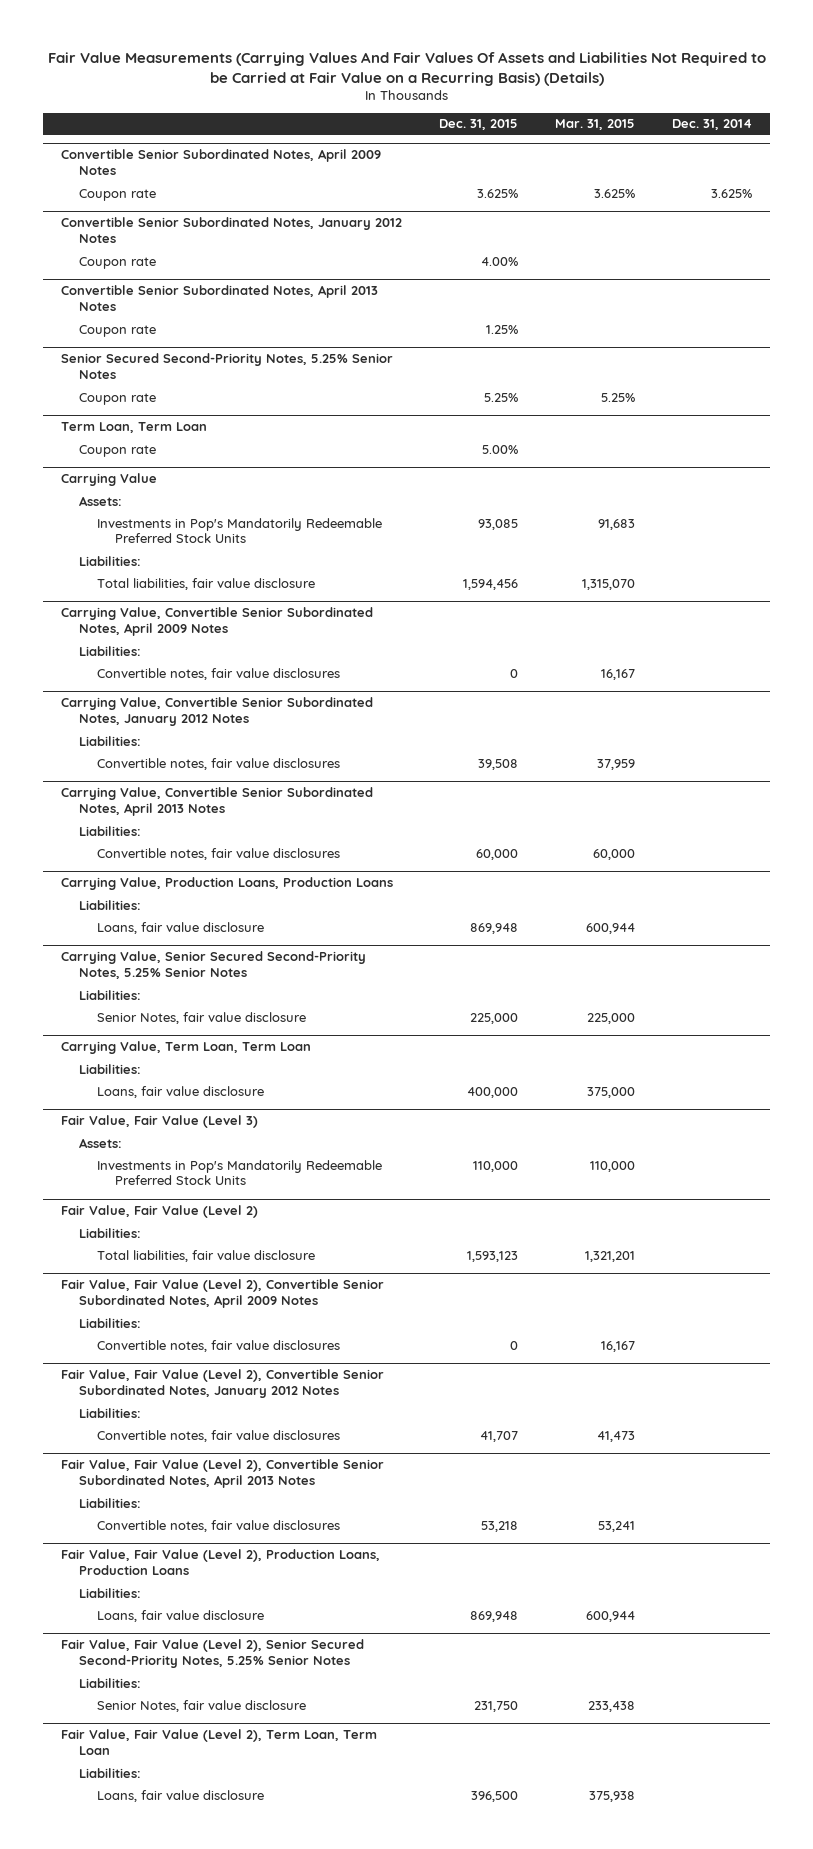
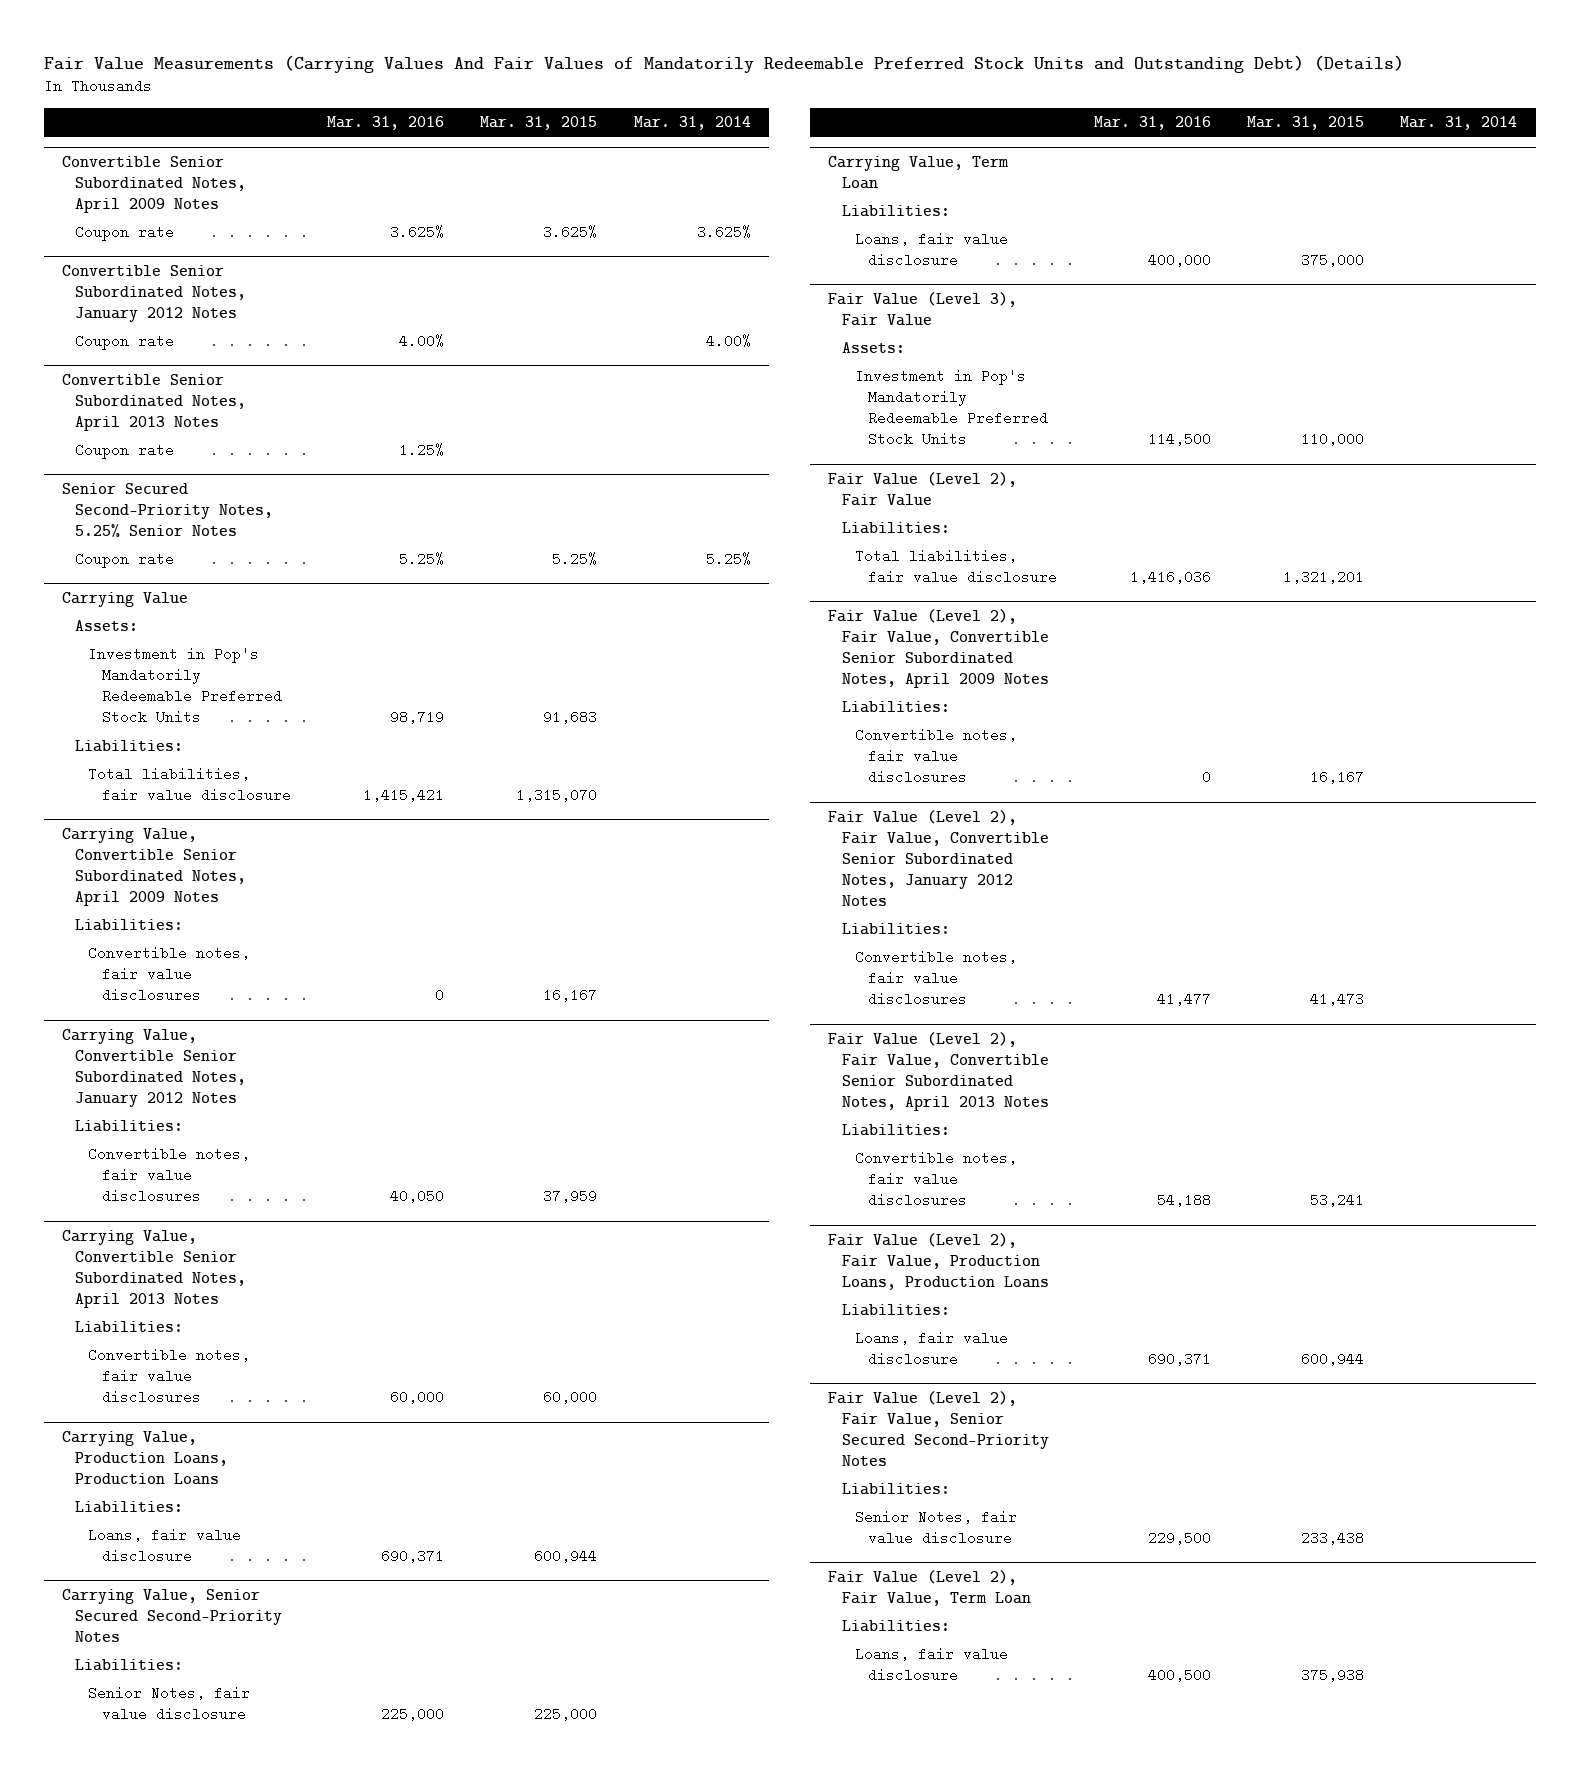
- Fair Value Measurements (Carrying Values And Fair Values Of Assets and Liabilities Not Required to be Carried at Fair Value on a Recurring Basis) (Details)
+ Fair Value Measurements (Carrying Values And Fair Values of Mandatorily Redeemable Preferred Stock Units and Outstanding Debt) (Details)
- | Dec. 31, 2015 | Mar. 31, 2015 | Dec. 31, 2014
+ | Mar. 31, 2016 | Mar. 31, 2015 | Mar. 31, 2014
- Term Loan, Term Loan
- Coupon rate | 5.00% | |
@ Carrying Value
- Investments in Pop's Mandatorily Redeemable Preferred Stock Units | 93,085 | 91,683 |
+ Investment in Pop's Mandatorily Redeemable Preferred Stock Units | 98,719 | 91,683 |
- Carrying Value, Senior Secured Second-Priority Notes, 5.25% Senior Notes
+ Carrying Value, Senior Secured Second-Priority Notes
- Carrying Value, Term Loan, Term Loan
+ Carrying Value, Term Loan
- Fair Value, Fair Value (Level 3)
+ Fair Value (Level 3), Fair Value
- Investments in Pop's Mandatorily Redeemable Preferred Stock Units | 110,000 | 110,000 |
- Fair Value, Fair Value (Level 2)
+ Investment in Pop's Mandatorily Redeemable Preferred Stock Units | 114,500 | 110,000 |
+ Fair Value (Level 2), Fair Value
- Fair Value, Fair Value (Level 2), Convertible Senior Subordinated Notes, April 2009 Notes
+ Fair Value (Level 2), Fair Value, Convertible Senior Subordinated Notes, April 2009 Notes
- Fair Value, Fair Value (Level 2), Convertible Senior Subordinated Notes, January 2012 Notes
+ Fair Value (Level 2), Fair Value, Convertible Senior Subordinated Notes, January 2012 Notes
- Fair Value, Fair Value (Level 2), Convertible Senior Subordinated Notes, April 2013 Notes
+ Fair Value (Level 2), Fair Value, Convertible Senior Subordinated Notes, April 2013 Notes
- Fair Value, Fair Value (Level 2), Production Loans, Production Loans
+ Fair Value (Level 2), Fair Value, Production Loans, Production Loans
- Fair Value, Fair Value (Level 2), Senior Secured Second-Priority Notes, 5.25% Senior Notes
+ Fair Value (Level 2), Fair Value, Senior Secured Second-Priority Notes
- Fair Value, Fair Value (Level 2), Term Loan, Term Loan
+ Fair Value (Level 2), Fair Value, Term Loan

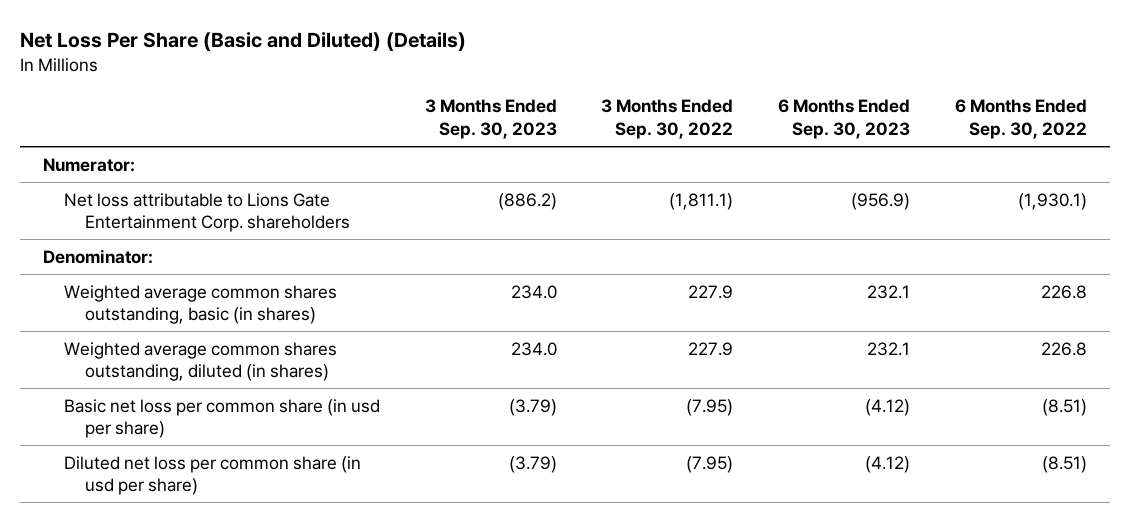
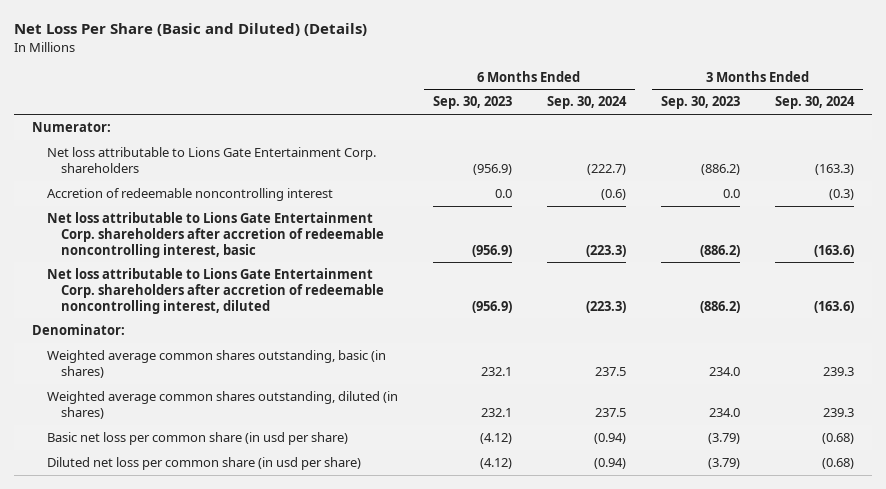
- | 3 Months Ended Sep. 30, 2023 | 3 Months Ended Sep. 30, 2022 | 6 Months Ended Sep. 30, 2023 | 6 Months Ended Sep. 30, 2022
+ | 6 Months Ended Sep. 30, 2023 | 6 Months Ended Sep. 30, 2024 | 3 Months Ended Sep. 30, 2023 | 3 Months Ended Sep. 30, 2024
+ Accretion of redeemable noncontrolling interest | 0.0 | (0.6) | 0.0 | (0.3)
+ Net loss attributable to Lions Gate Entertainment Corp. shareholders after accretion of redeemable noncontrolling interest, basic | (956.9) | (223.3) | (886.2) | (163.6)
+ Net loss attributable to Lions Gate Entertainment Corp. shareholders after accretion of redeemable noncontrolling interest, diluted | (956.9) | (223.3) | (886.2) | (163.6)

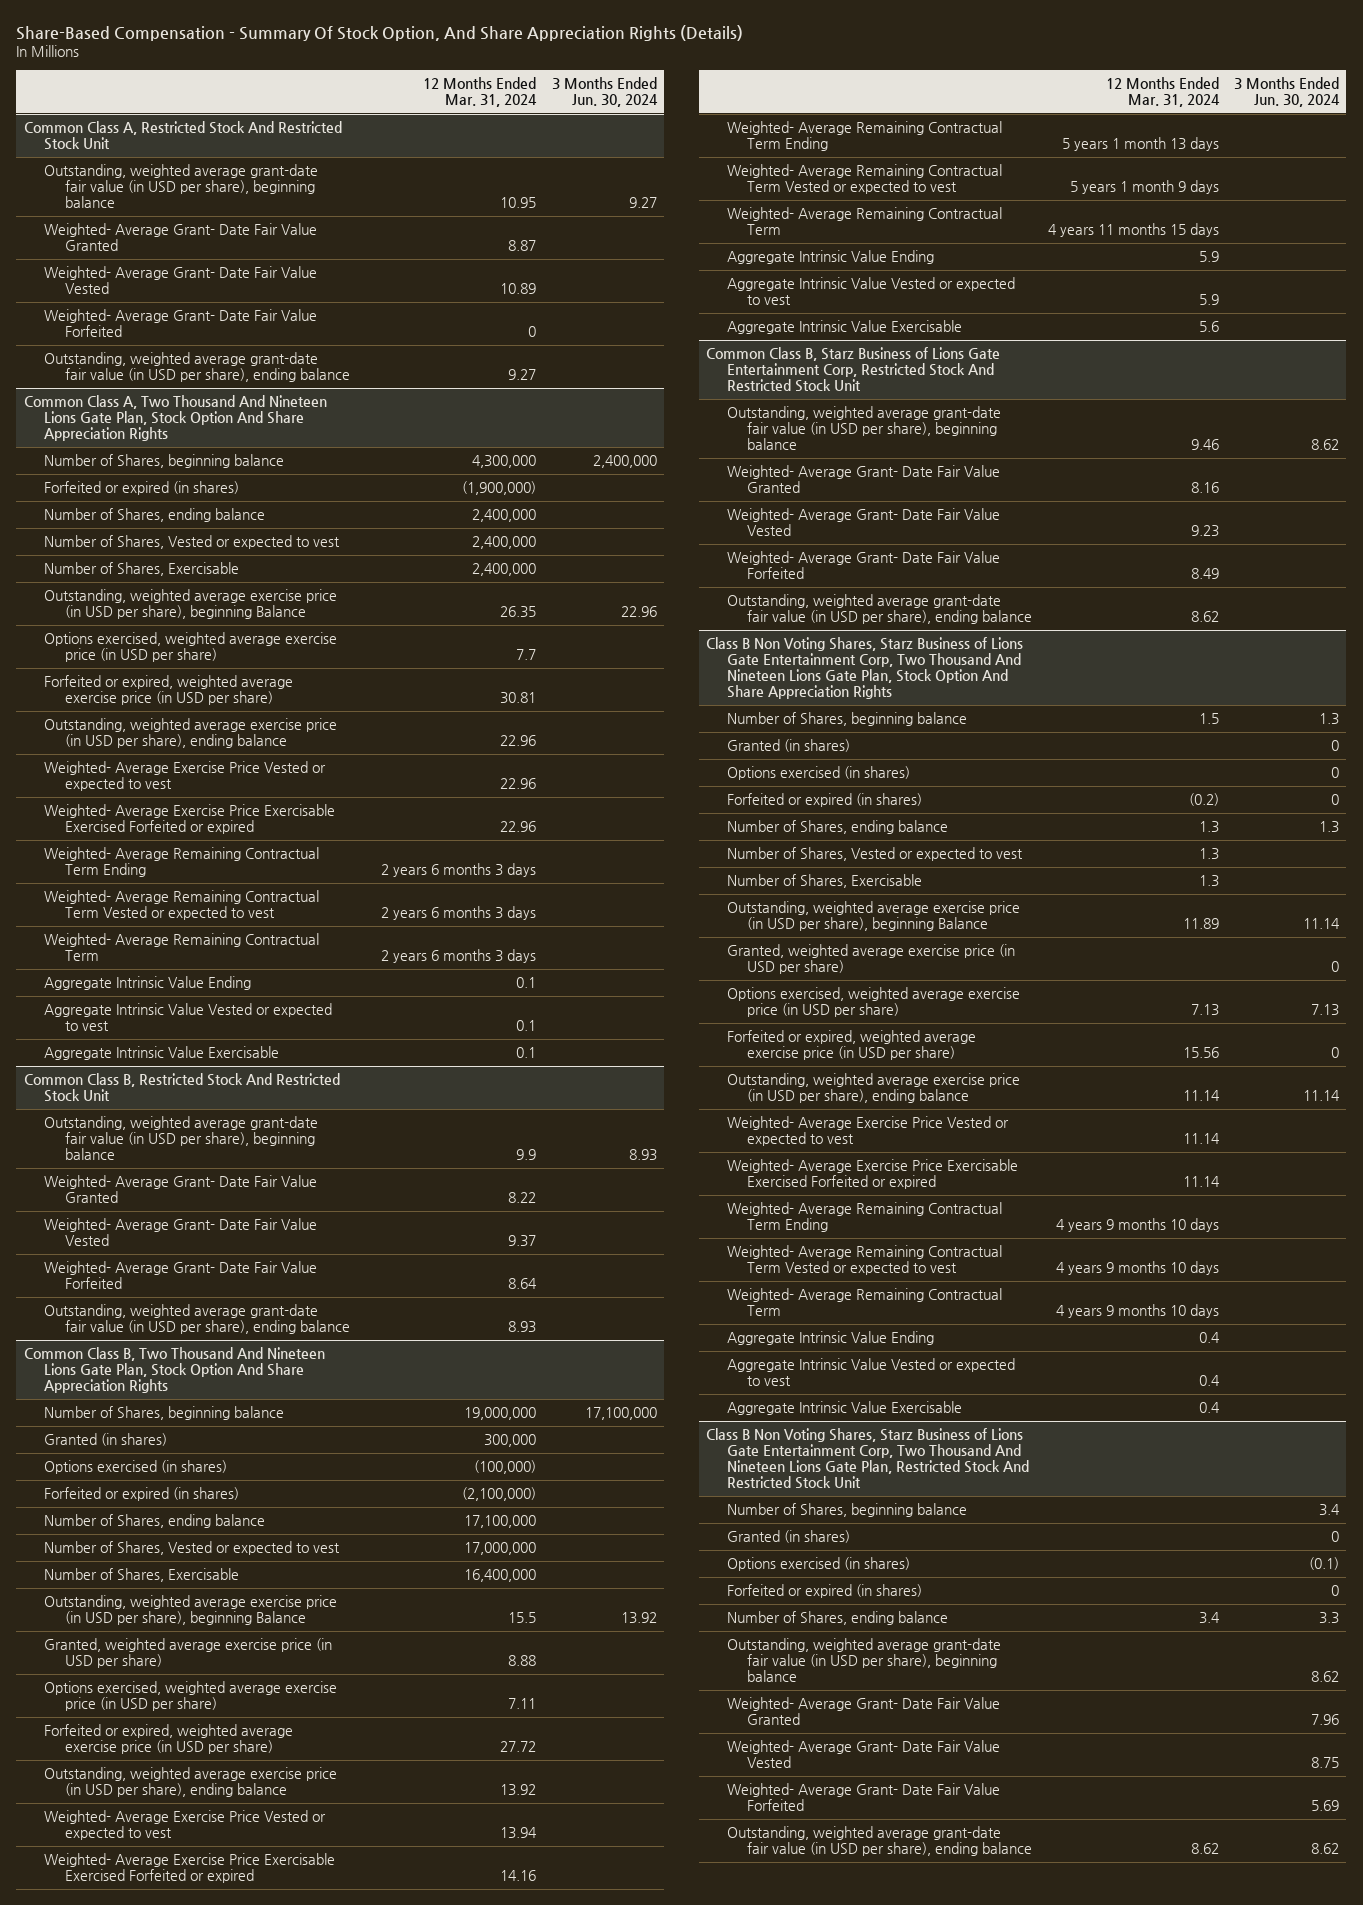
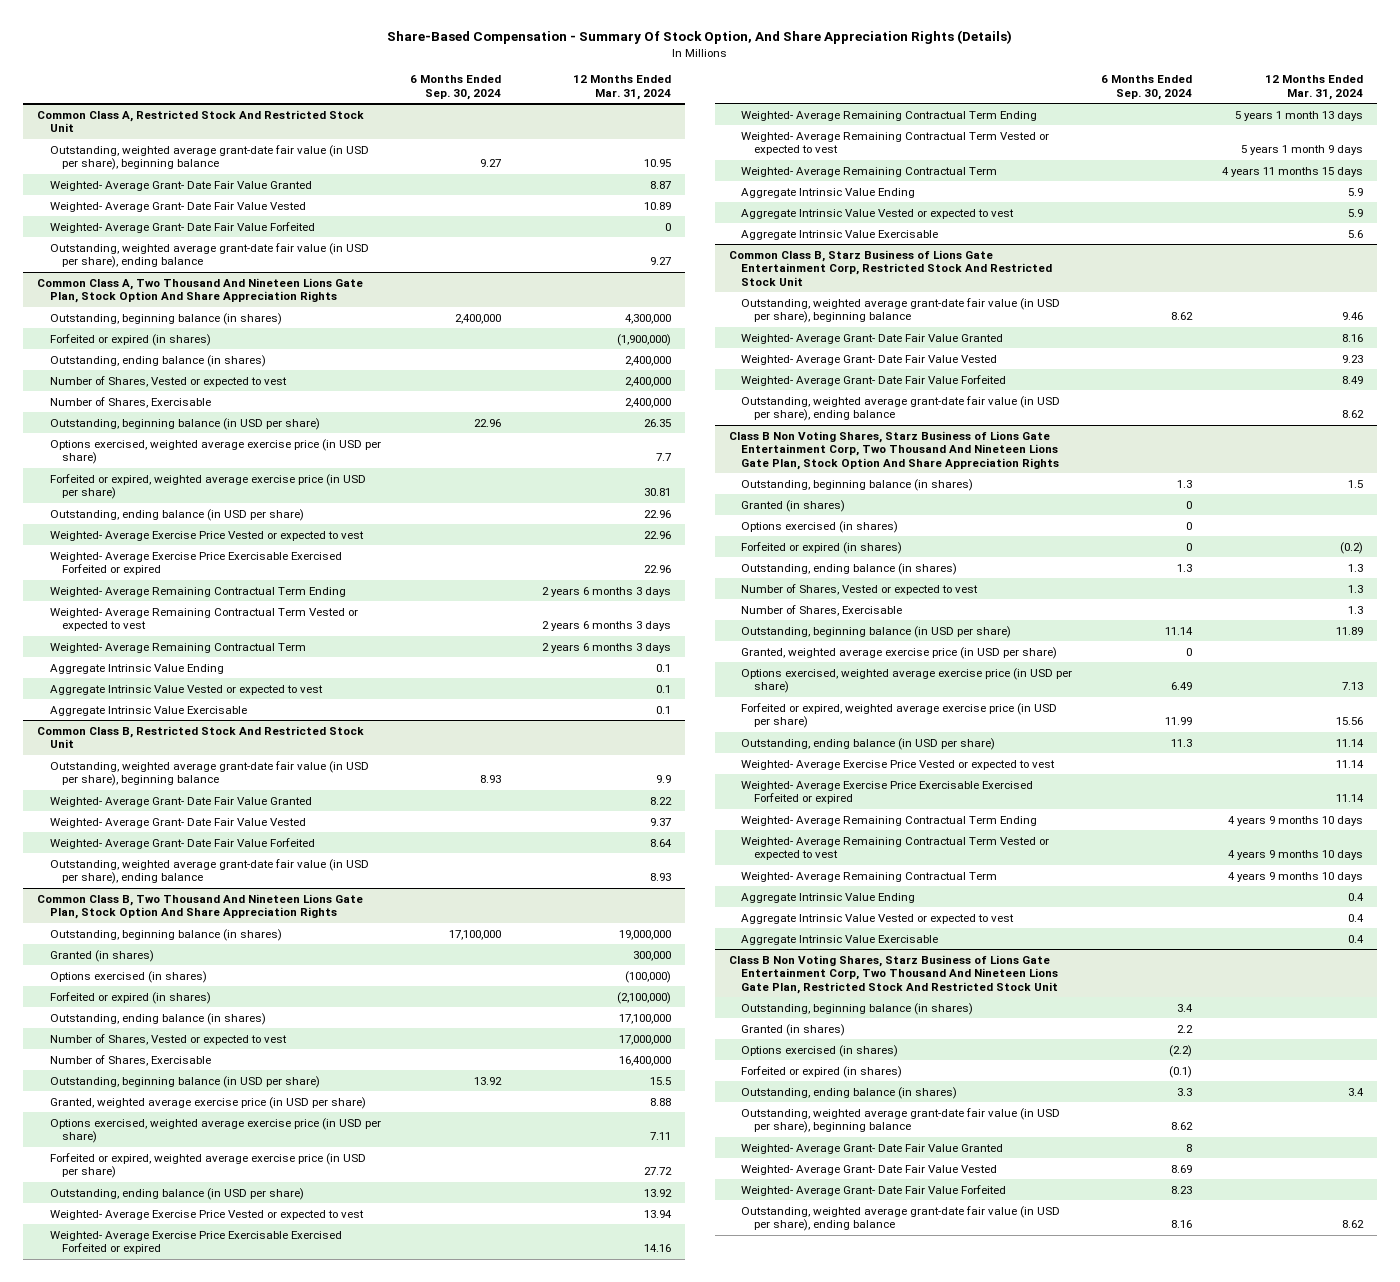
- | 12 Months Ended Mar. 31, 2024 | 3 Months Ended Jun. 30, 2024
+ | 6 Months Ended Sep. 30, 2024 | 12 Months Ended Mar. 31, 2024
@ Common Class A, Two Thousand And Nineteen Lions Gate Plan, Stock Option And Share Appreciation Rights
- Number of Shares, beginning balance | 4,300,000 | 2,400,000
+ Outstanding, beginning balance (in shares) | 2,400,000 | 4,300,000
- Number of Shares, ending balance | 2,400,000 |
+ Outstanding, ending balance (in shares) | | 2,400,000
- Outstanding, weighted average exercise price (in USD per share), beginning Balance | 26.35 | 22.96
+ Outstanding, beginning balance (in USD per share) | 22.96 | 26.35
- Outstanding, weighted average exercise price (in USD per share), ending balance | 22.96 |
+ Outstanding, ending balance (in USD per share) | | 22.96
@ Common Class B, Two Thousand And Nineteen Lions Gate Plan, Stock Option And Share Appreciation Rights
- Number of Shares, beginning balance | 19,000,000 | 17,100,000
+ Outstanding, beginning balance (in shares) | 17,100,000 | 19,000,000
- Number of Shares, ending balance | 17,100,000 |
+ Outstanding, ending balance (in shares) | | 17,100,000
- Outstanding, weighted average exercise price (in USD per share), beginning Balance | 15.5 | 13.92
+ Outstanding, beginning balance (in USD per share) | 13.92 | 15.5
- Outstanding, weighted average exercise price (in USD per share), ending balance | 13.92 |
+ Outstanding, ending balance (in USD per share) | | 13.92
@ Class B Non Voting Shares, Starz Business of Lions Gate Entertainment Corp, Two Thousand And Nineteen Lions Gate Plan, Stock Option And Share Appreciation Rights
- Number of Shares, beginning balance | 1.5 | 1.3
+ Outstanding, beginning balance (in shares) | 1.3 | 1.5
- Number of Shares, ending balance | 1.3 | 1.3
+ Outstanding, ending balance (in shares) | 1.3 | 1.3
- Outstanding, weighted average exercise price (in USD per share), beginning Balance | 11.89 | 11.14
+ Outstanding, beginning balance (in USD per share) | 11.14 | 11.89
- Outstanding, weighted average exercise price (in USD per share), ending balance | 11.14 | 11.14
+ Outstanding, ending balance (in USD per share) | 11.3 | 11.14
@ Class B Non Voting Shares, Starz Business of Lions Gate Entertainment Corp, Two Thousand And Nineteen Lions Gate Plan, Restricted Stock And Restricted Stock Unit
- Number of Shares, beginning balance | | 3.4
+ Outstanding, beginning balance (in shares) | 3.4 |
- Number of Shares, ending balance | 3.4 | 3.3
+ Outstanding, ending balance (in shares) | 3.3 | 3.4

